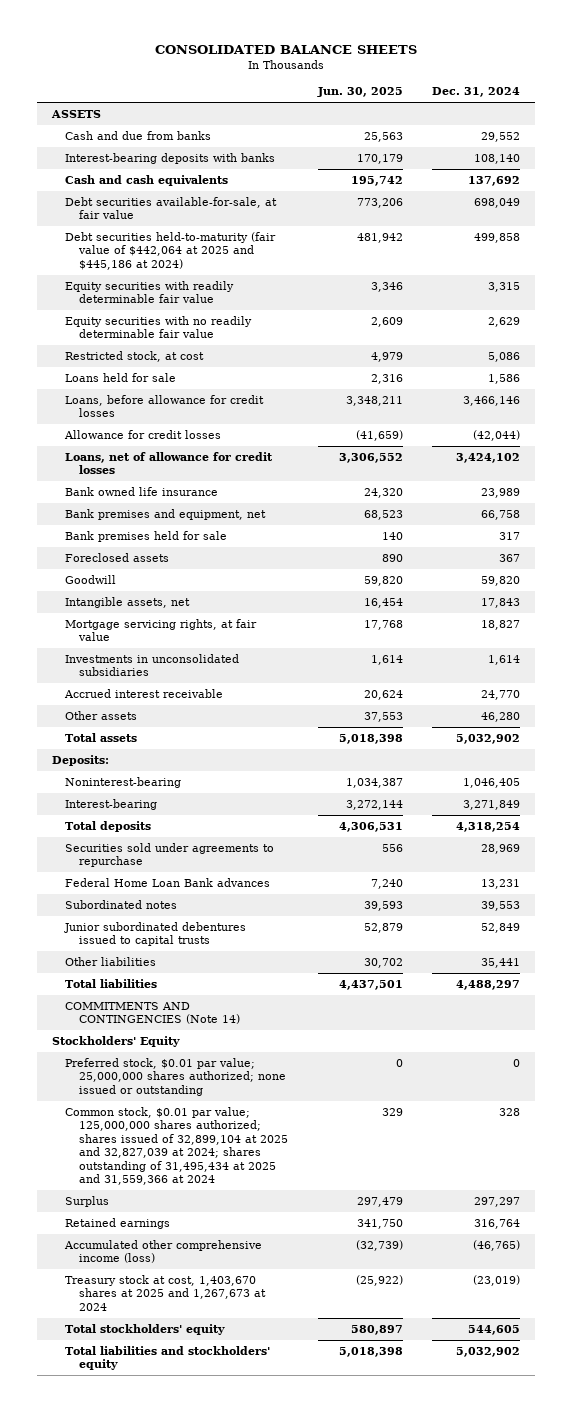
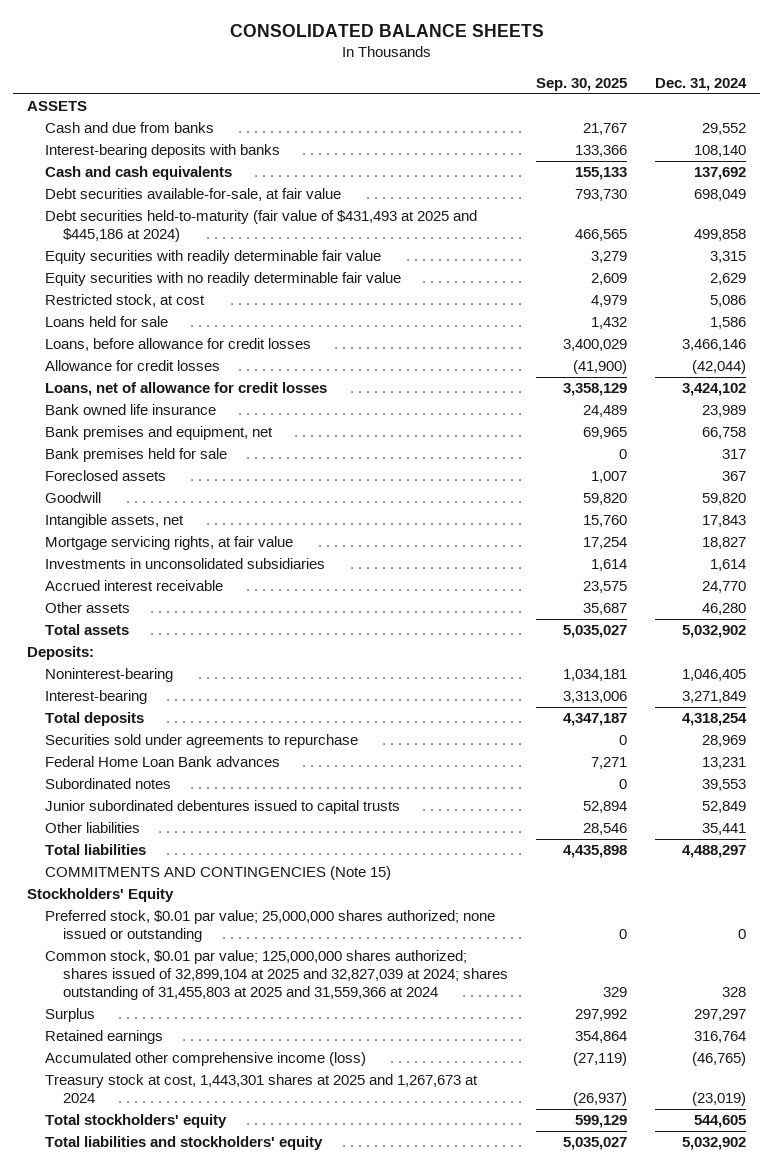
- | Jun. 30, 2025 | Dec. 31, 2024
+ | Sep. 30, 2025 | Dec. 31, 2024
- Debt securities held-to-maturity (fair value of $442,064 at 2025 and $445,186 at 2024) | 481,942 | 499,858
+ Debt securities held-to-maturity (fair value of $431,493 at 2025 and $445,186 at 2024) | 466,565 | 499,858
- COMMITMENTS AND CONTINGENCIES (Note 14)
+ COMMITMENTS AND CONTINGENCIES (Note 15)
- Common stock, $0.01 par value; 125,000,000 shares authorized; shares issued of 32,899,104 at 2025 and 32,827,039 at 2024; shares outstanding of 31,495,434 at 2025 and 31,559,366 at 2024 | 329 | 328
+ Common stock, $0.01 par value; 125,000,000 shares authorized; shares issued of 32,899,104 at 2025 and 32,827,039 at 2024; shares outstanding of 31,455,803 at 2025 and 31,559,366 at 2024 | 329 | 328
- Treasury stock at cost, 1,403,670 shares at 2025 and 1,267,673 at 2024 | (25,922) | (23,019)
+ Treasury stock at cost, 1,443,301 shares at 2025 and 1,267,673 at 2024 | (26,937) | (23,019)

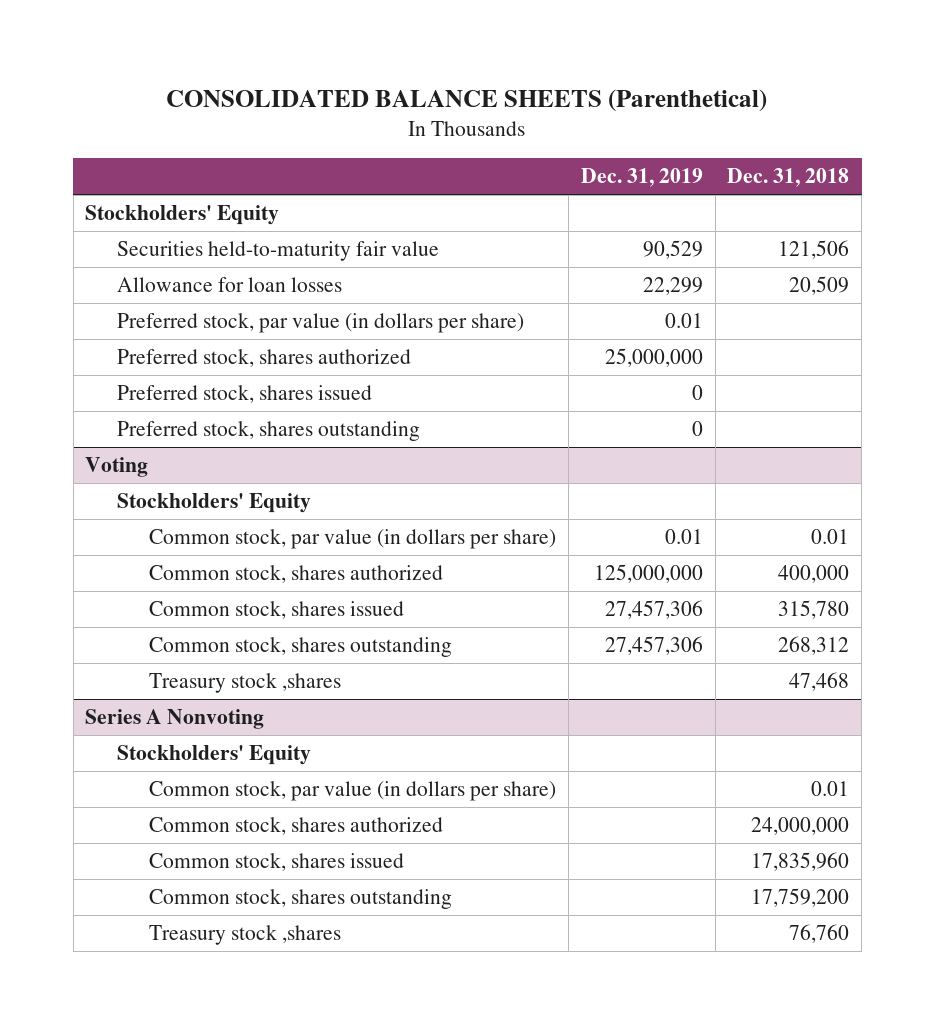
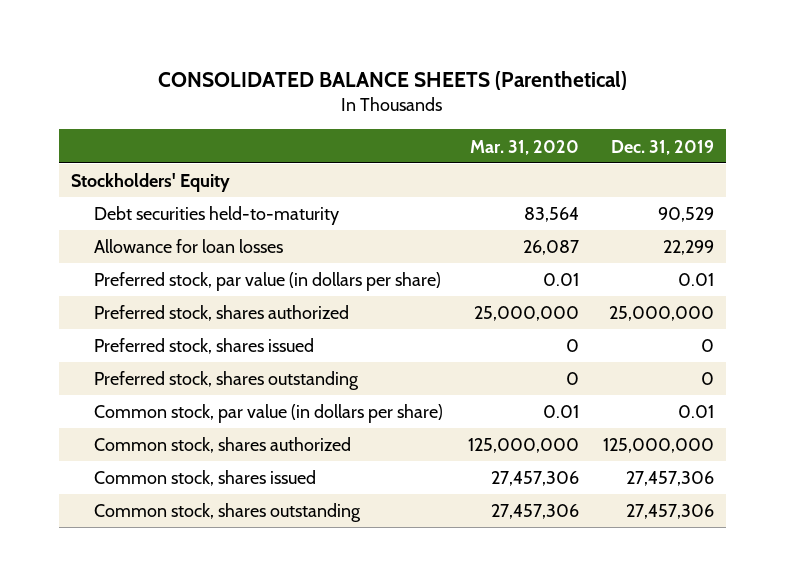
- | Dec. 31, 2019 | Dec. 31, 2018
+ | Mar. 31, 2020 | Dec. 31, 2019
- Securities held-to-maturity fair value | 90,529 | 121,506
+ Debt securities held-to-maturity | 83,564 | 90,529
- Voting
- Stockholders' Equity
- Treasury stock ,shares | | 47,468
- Series A Nonvoting
- Stockholders' Equity
- Common stock, par value (in dollars per share) | | 0.01
- Common stock, shares authorized | | 24,000,000
- Common stock, shares issued | | 17,835,960
- Common stock, shares outstanding | | 17,759,200
- Treasury stock ,shares | | 76,760

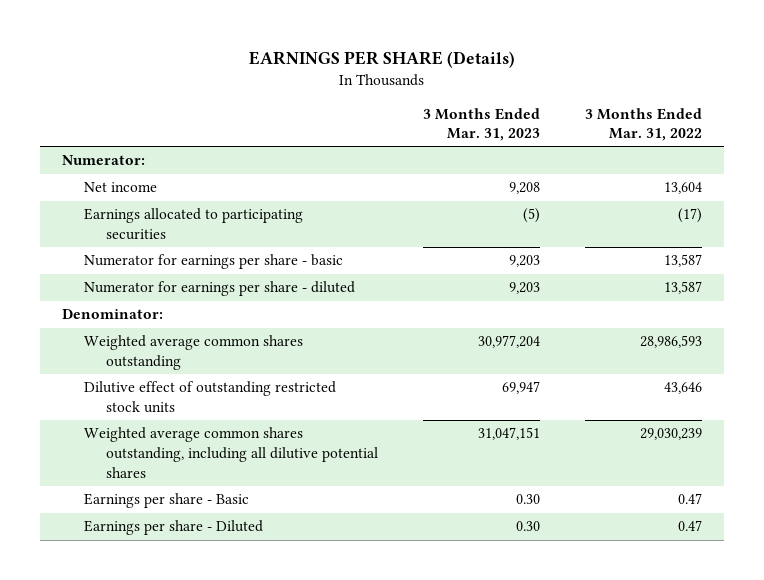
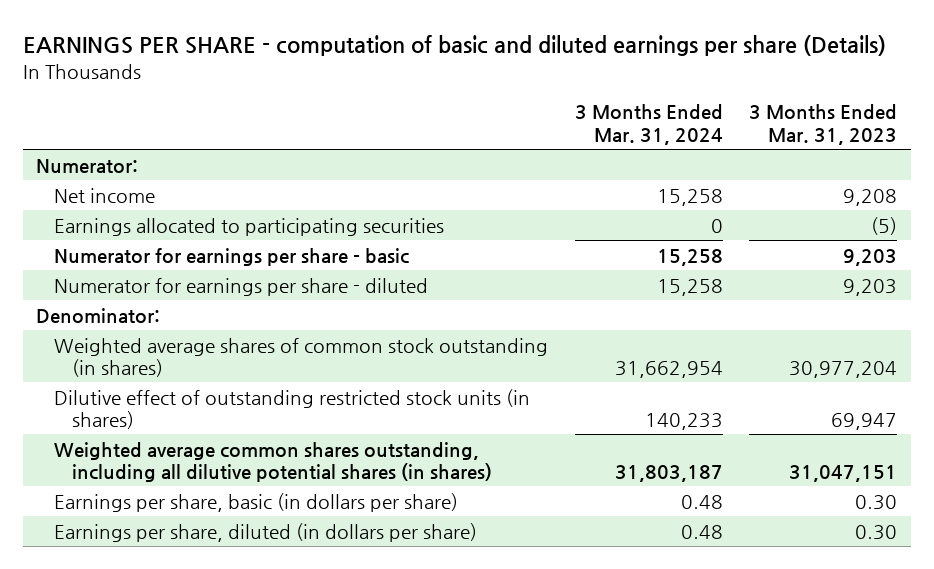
- EARNINGS PER SHARE (Details)
+ EARNINGS PER SHARE - computation of basic and diluted earnings per share (Details)
- | 3 Months Ended Mar. 31, 2023 | 3 Months Ended Mar. 31, 2022
+ | 3 Months Ended Mar. 31, 2024 | 3 Months Ended Mar. 31, 2023
- Weighted average common shares outstanding | 30,977,204 | 28,986,593
- Dilutive effect of outstanding restricted stock units | 69,947 | 43,646
- Weighted average common shares outstanding, including all dilutive potential shares | 31,047,151 | 29,030,239
- Earnings per share - Basic | 0.30 | 0.47
- Earnings per share - Diluted | 0.30 | 0.47
+ Weighted average shares of common stock outstanding (in shares) | 31,662,954 | 30,977,204
+ Dilutive effect of outstanding restricted stock units (in shares) | 140,233 | 69,947
+ Weighted average common shares outstanding, including all dilutive potential shares (in shares) | 31,803,187 | 31,047,151
+ Earnings per share, basic (in dollars per share) | 0.48 | 0.30
+ Earnings per share, diluted (in dollars per share) | 0.48 | 0.30

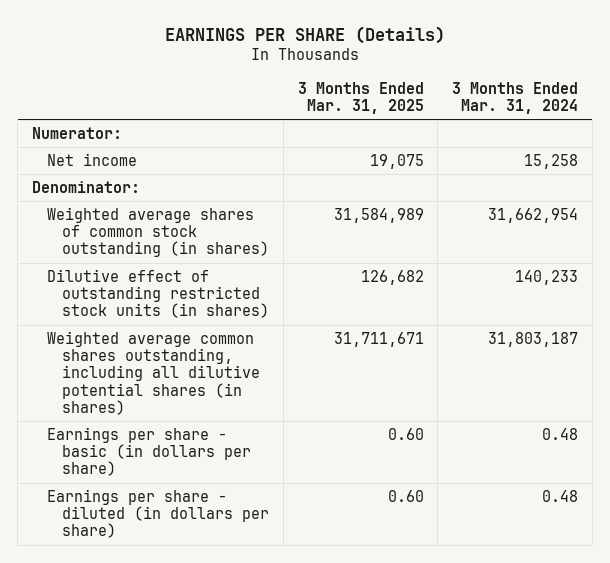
- EARNINGS PER SHARE - computation of basic and diluted earnings per share (Details)
+ EARNINGS PER SHARE (Details)
- | 3 Months Ended Mar. 31, 2024 | 3 Months Ended Mar. 31, 2023
+ | 3 Months Ended Mar. 31, 2025 | 3 Months Ended Mar. 31, 2024
- Earnings allocated to participating securities | 0 | (5)
- Numerator for earnings per share - basic | 15,258 | 9,203
- Numerator for earnings per share - diluted | 15,258 | 9,203
- Earnings per share, basic (in dollars per share) | 0.48 | 0.30
- Earnings per share, diluted (in dollars per share) | 0.48 | 0.30
+ Earnings per share - basic (in dollars per share) | 0.60 | 0.48
+ Earnings per share - diluted (in dollars per share) | 0.60 | 0.48

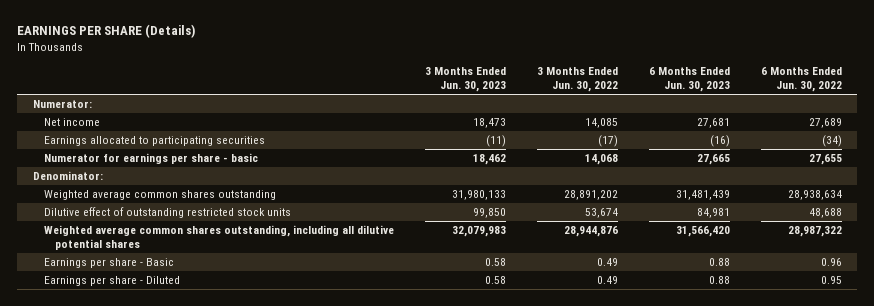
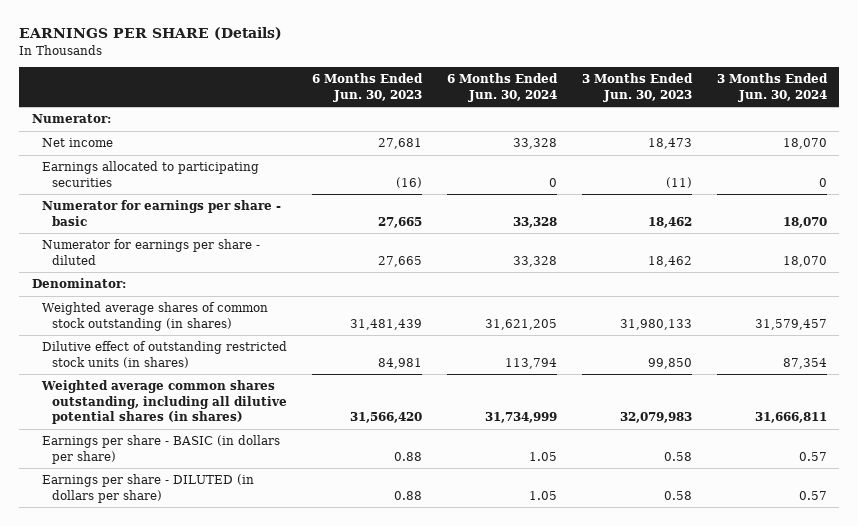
- | 3 Months Ended Jun. 30, 2023 | 3 Months Ended Jun. 30, 2022 | 6 Months Ended Jun. 30, 2023 | 6 Months Ended Jun. 30, 2022
+ | 6 Months Ended Jun. 30, 2023 | 6 Months Ended Jun. 30, 2024 | 3 Months Ended Jun. 30, 2023 | 3 Months Ended Jun. 30, 2024
+ Numerator for earnings per share - diluted | 27,665 | 33,328 | 18,462 | 18,070
- Weighted average common shares outstanding | 31,980,133 | 28,891,202 | 31,481,439 | 28,938,634
- Dilutive effect of outstanding restricted stock units | 99,850 | 53,674 | 84,981 | 48,688
- Weighted average common shares outstanding, including all dilutive potential shares | 32,079,983 | 28,944,876 | 31,566,420 | 28,987,322
- Earnings per share - Basic | 0.58 | 0.49 | 0.88 | 0.96
- Earnings per share - Diluted | 0.58 | 0.49 | 0.88 | 0.95
+ Weighted average shares of common stock outstanding (in shares) | 31,481,439 | 31,621,205 | 31,980,133 | 31,579,457
+ Dilutive effect of outstanding restricted stock units (in shares) | 84,981 | 113,794 | 99,850 | 87,354
+ Weighted average common shares outstanding, including all dilutive potential shares (in shares) | 31,566,420 | 31,734,999 | 32,079,983 | 31,666,811
+ Earnings per share - BASIC (in dollars per share) | 0.88 | 1.05 | 0.58 | 0.57
+ Earnings per share - DILUTED (in dollars per share) | 0.88 | 1.05 | 0.58 | 0.57

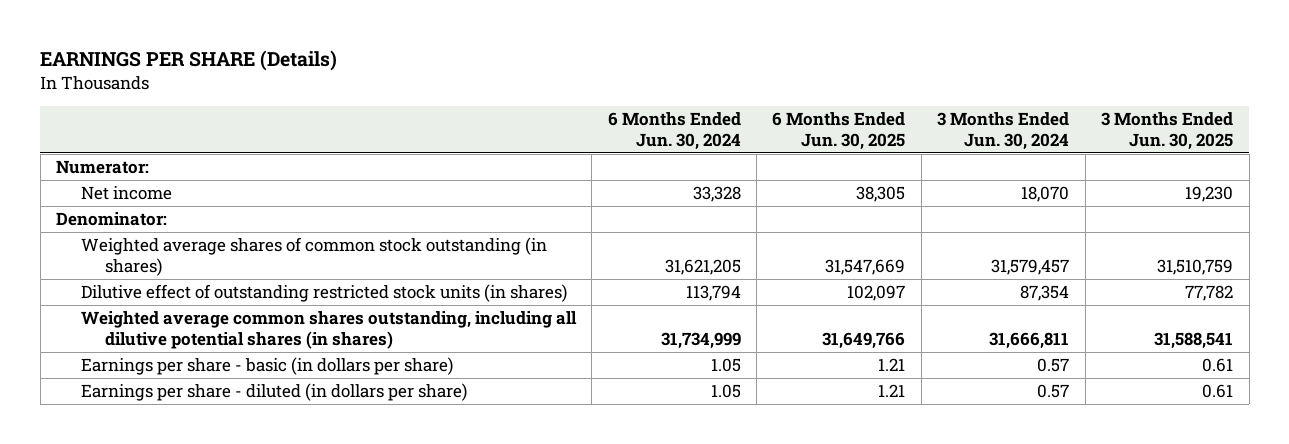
- | 6 Months Ended Jun. 30, 2023 | 6 Months Ended Jun. 30, 2024 | 3 Months Ended Jun. 30, 2023 | 3 Months Ended Jun. 30, 2024
+ | 6 Months Ended Jun. 30, 2024 | 6 Months Ended Jun. 30, 2025 | 3 Months Ended Jun. 30, 2024 | 3 Months Ended Jun. 30, 2025
- Earnings allocated to participating securities | (16) | 0 | (11) | 0
- Numerator for earnings per share - basic | 27,665 | 33,328 | 18,462 | 18,070
- Numerator for earnings per share - diluted | 27,665 | 33,328 | 18,462 | 18,070
- Earnings per share - BASIC (in dollars per share) | 0.88 | 1.05 | 0.58 | 0.57
- Earnings per share - DILUTED (in dollars per share) | 0.88 | 1.05 | 0.58 | 0.57
+ Earnings per share - basic (in dollars per share) | 1.05 | 1.21 | 0.57 | 0.61
+ Earnings per share - diluted (in dollars per share) | 1.05 | 1.21 | 0.57 | 0.61

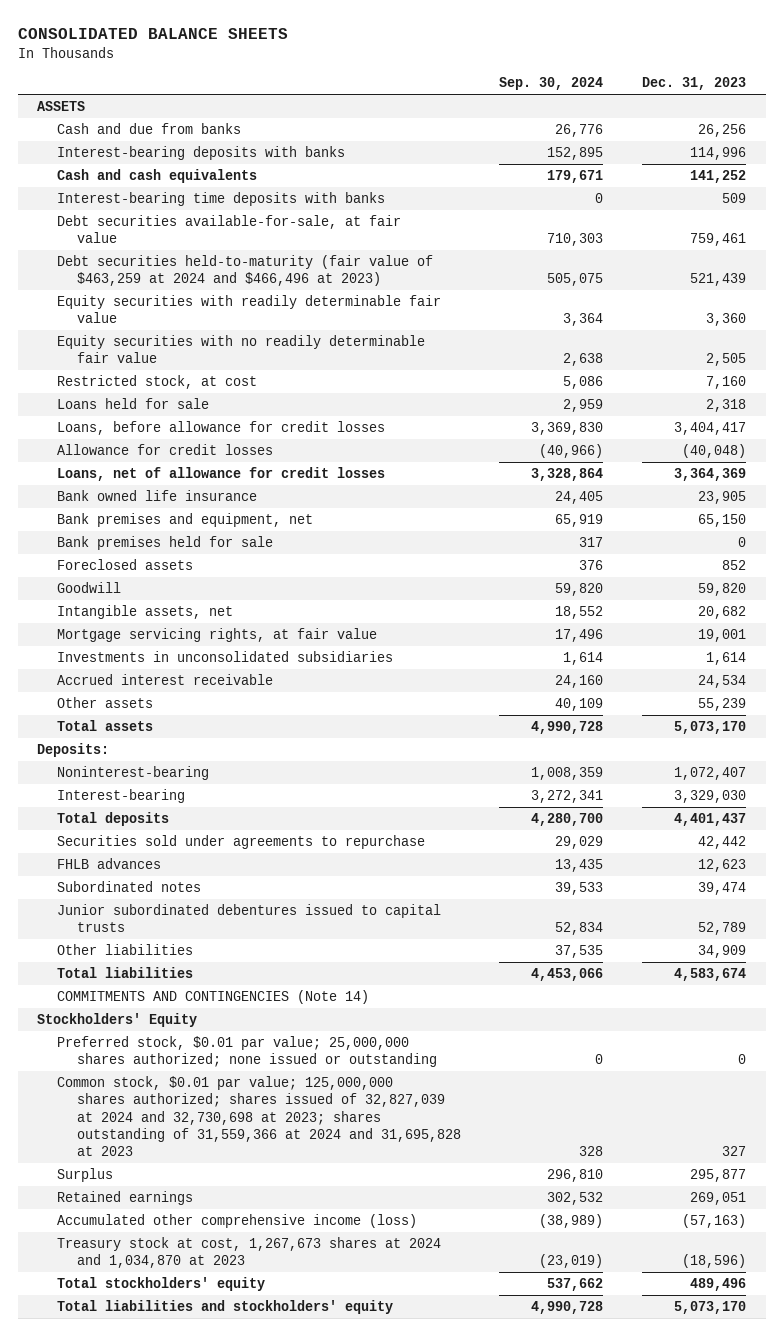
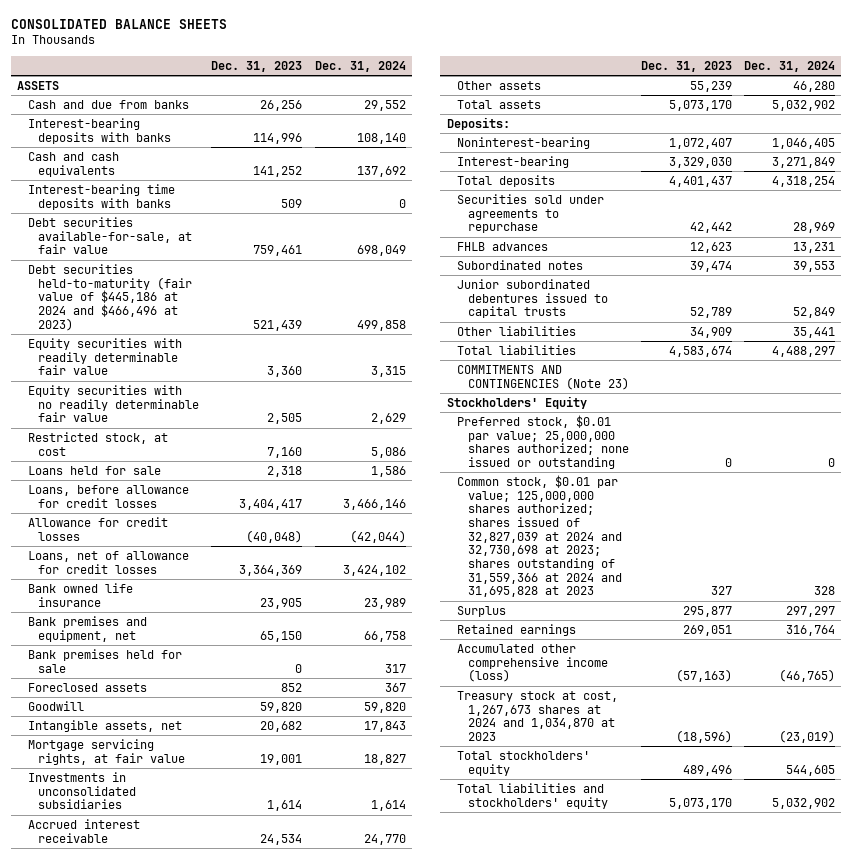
- | Sep. 30, 2024 | Dec. 31, 2023
+ | Dec. 31, 2023 | Dec. 31, 2024
- Debt securities held-to-maturity (fair value of $463,259 at 2024 and $466,496 at 2023) | 505,075 | 521,439
+ Debt securities held-to-maturity (fair value of $445,186 at 2024 and $466,496 at 2023) | 521,439 | 499,858
- COMMITMENTS AND CONTINGENCIES (Note 14)
+ COMMITMENTS AND CONTINGENCIES (Note 23)

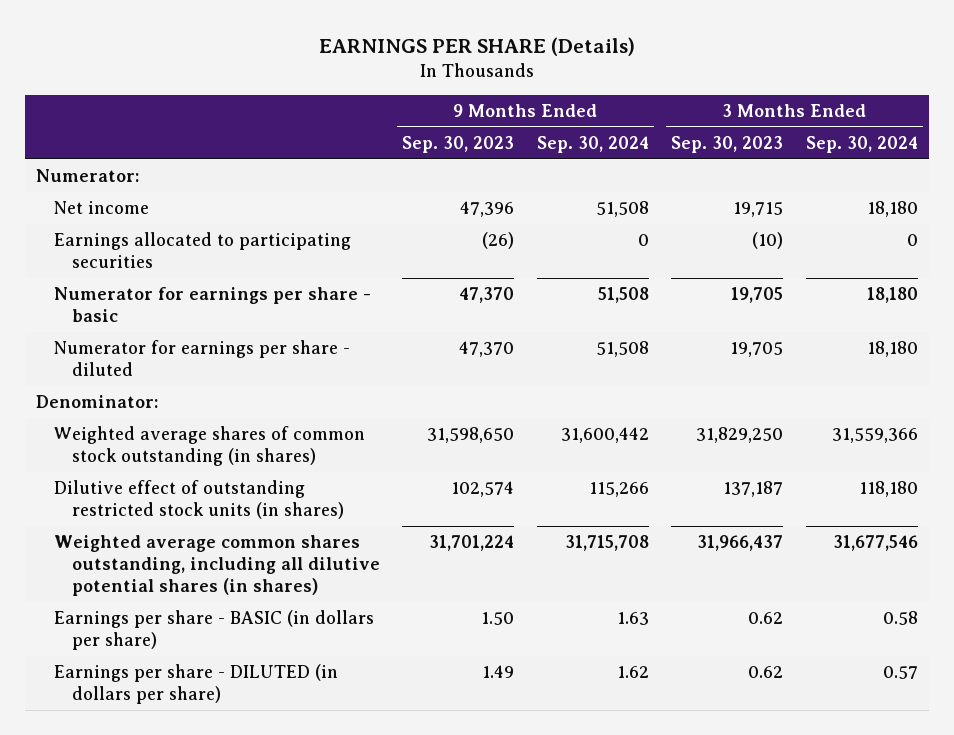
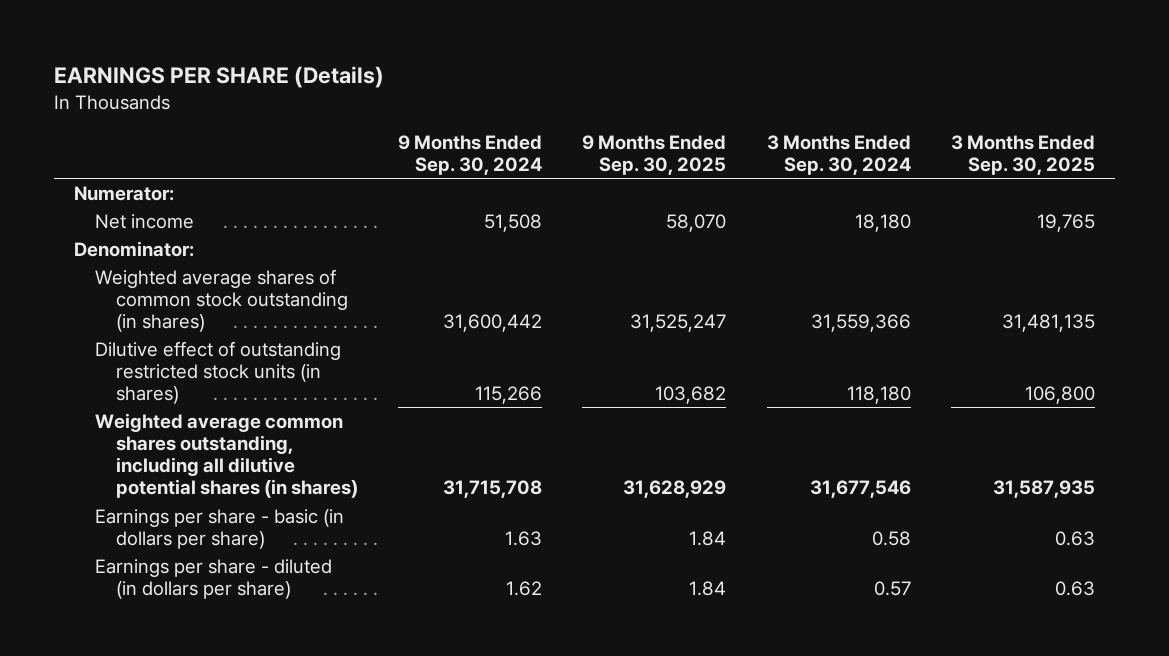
- | 9 Months Ended Sep. 30, 2023 | 9 Months Ended Sep. 30, 2024 | 3 Months Ended Sep. 30, 2023 | 3 Months Ended Sep. 30, 2024
+ | 9 Months Ended Sep. 30, 2024 | 9 Months Ended Sep. 30, 2025 | 3 Months Ended Sep. 30, 2024 | 3 Months Ended Sep. 30, 2025
- Earnings allocated to participating securities | (26) | 0 | (10) | 0
- Numerator for earnings per share - basic | 47,370 | 51,508 | 19,705 | 18,180
- Numerator for earnings per share - diluted | 47,370 | 51,508 | 19,705 | 18,180
- Earnings per share - BASIC (in dollars per share) | 1.50 | 1.63 | 0.62 | 0.58
- Earnings per share - DILUTED (in dollars per share) | 1.49 | 1.62 | 0.62 | 0.57
+ Earnings per share - basic (in dollars per share) | 1.63 | 1.84 | 0.58 | 0.63
+ Earnings per share - diluted (in dollars per share) | 1.62 | 1.84 | 0.57 | 0.63

